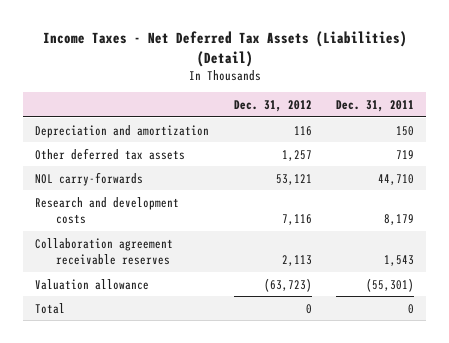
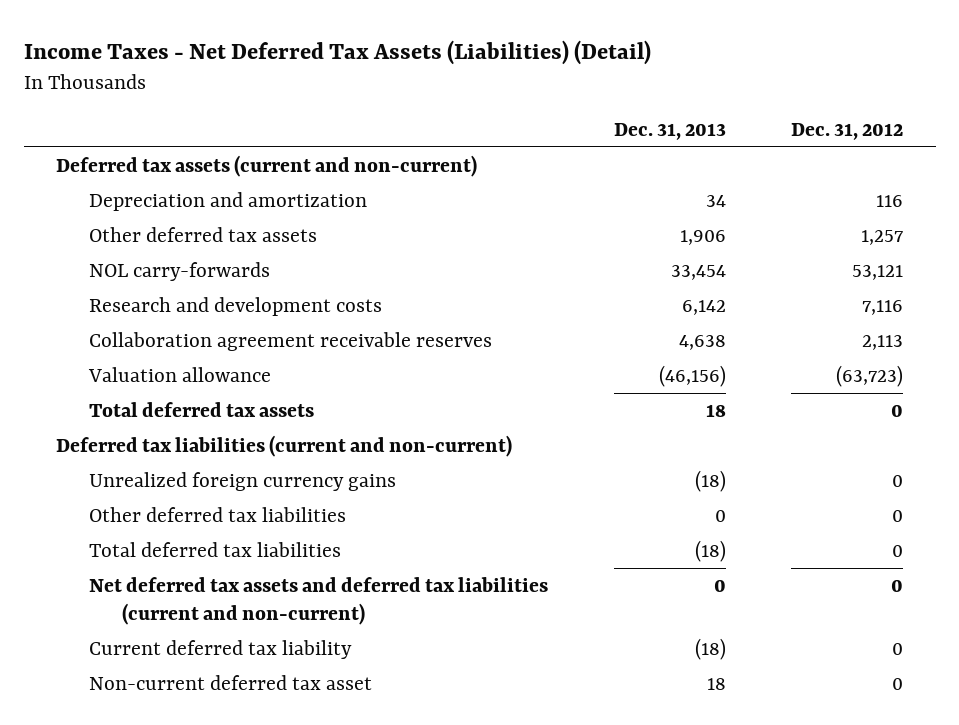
- | Dec. 31, 2012 | Dec. 31, 2011
+ | Dec. 31, 2013 | Dec. 31, 2012
+ Deferred tax assets (current and non-current)
- Total | 0 | 0
+ Total deferred tax assets | 18 | 0
+ Deferred tax liabilities (current and non-current)
+ Unrealized foreign currency gains | (18) | 0
+ Other deferred tax liabilities | 0 | 0
+ Total deferred tax liabilities | (18) | 0
+ Net deferred tax assets and deferred tax liabilities (current and non-current) | 0 | 0
+ Current deferred tax liability | (18) | 0
+ Non-current deferred tax asset | 18 | 0

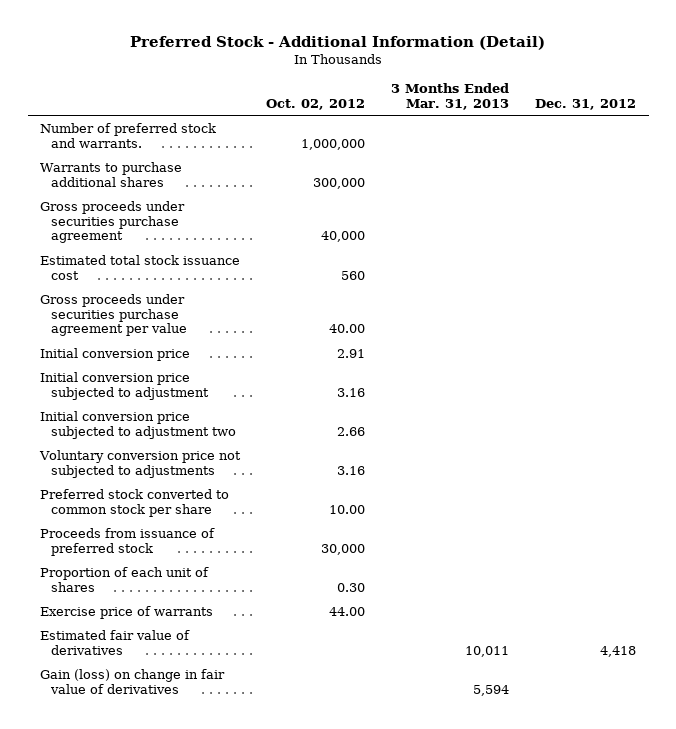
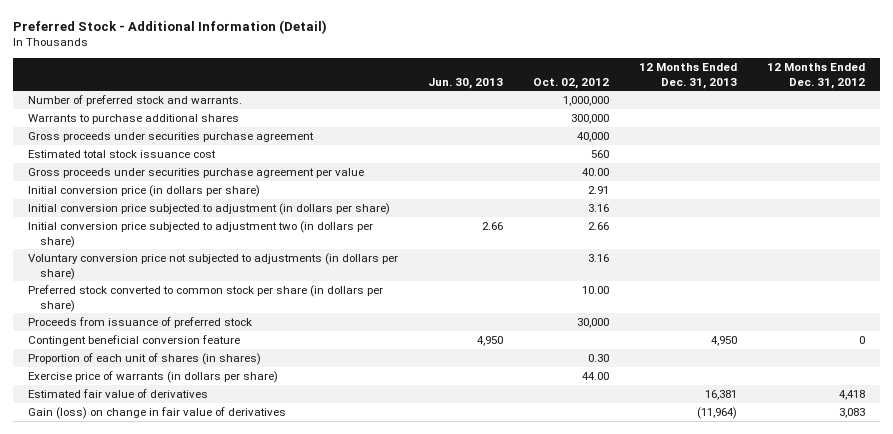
- | Oct. 02, 2012 | 3 Months Ended Mar. 31, 2013 | Dec. 31, 2012
+ | Jun. 30, 2013 | Oct. 02, 2012 | 12 Months Ended Dec. 31, 2013 | 12 Months Ended Dec. 31, 2012
- Initial conversion price | 2.91 | |
- Initial conversion price subjected to adjustment | 3.16 | |
- Initial conversion price subjected to adjustment two | 2.66 | |
- Voluntary conversion price not subjected to adjustments | 3.16 | |
- Preferred stock converted to common stock per share | 10.00 | |
+ Initial conversion price (in dollars per share) | | 2.91 | |
+ Initial conversion price subjected to adjustment (in dollars per share) | | 3.16 | |
+ Initial conversion price subjected to adjustment two (in dollars per share) | 2.66 | 2.66 | |
+ Voluntary conversion price not subjected to adjustments (in dollars per share) | | 3.16 | |
+ Preferred stock converted to common stock per share (in dollars per share) | | 10.00 | |
- Proportion of each unit of shares | 0.30 | |
- Exercise price of warrants | 44.00 | |
+ Contingent beneficial conversion feature | 4,950 | | 4,950 | 0
+ Proportion of each unit of shares (in shares) | | 0.30 | |
+ Exercise price of warrants (in dollars per share) | | 44.00 | |

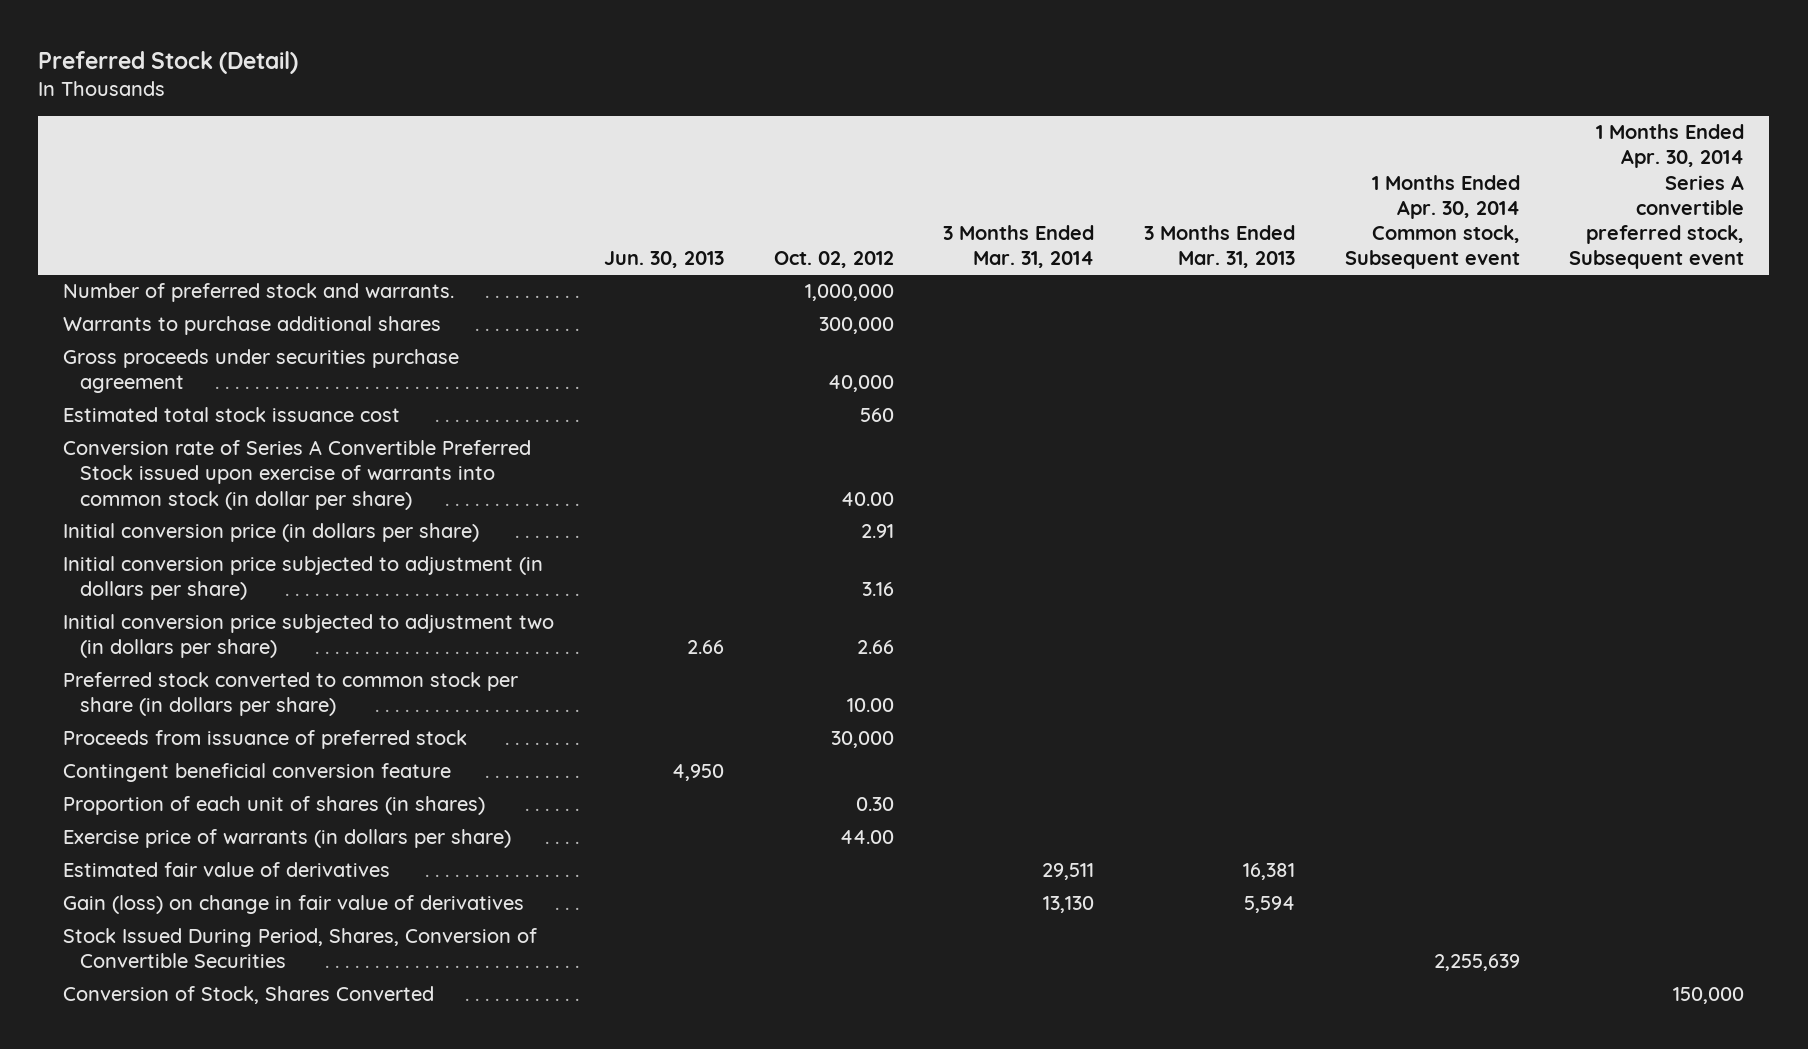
- Preferred Stock - Additional Information (Detail)
+ Preferred Stock (Detail)
- | Jun. 30, 2013 | Oct. 02, 2012 | 12 Months Ended Dec. 31, 2013 | 12 Months Ended Dec. 31, 2012
+ | Jun. 30, 2013 | Oct. 02, 2012 | 3 Months Ended Mar. 31, 2014 | 3 Months Ended Mar. 31, 2013 | 1 Months Ended Apr. 30, 2014 Common stock, Subsequent event | 1 Months Ended Apr. 30, 2014 Series A convertible preferred stock, Subsequent event
- Gross proceeds under securities purchase agreement per value | | 40.00 | |
+ Conversion rate of Series A Convertible Preferred Stock issued upon exercise of warrants into common stock (in dollar per share) | | 40.00 | | | |
- Voluntary conversion price not subjected to adjustments (in dollars per share) | | 3.16 | |
+ Stock Issued During Period, Shares, Conversion of Convertible Securities | | | | | 2,255,639 |
+ Conversion of Stock, Shares Converted | | | | | | 150,000

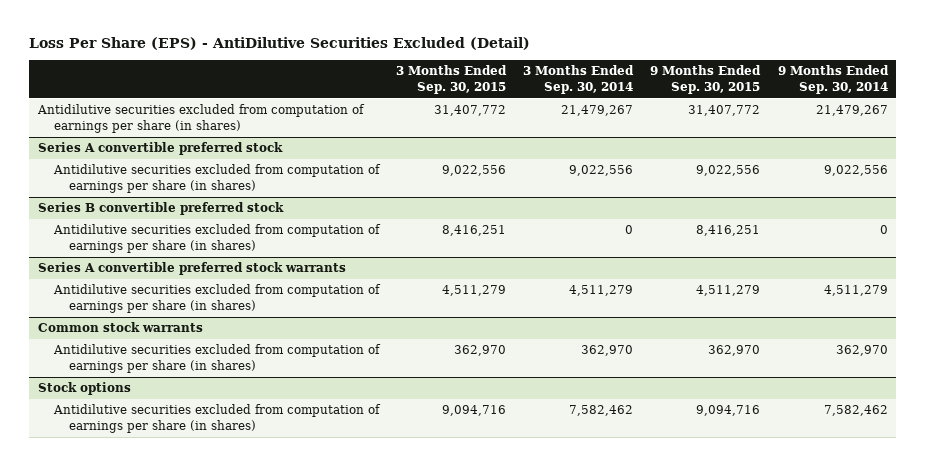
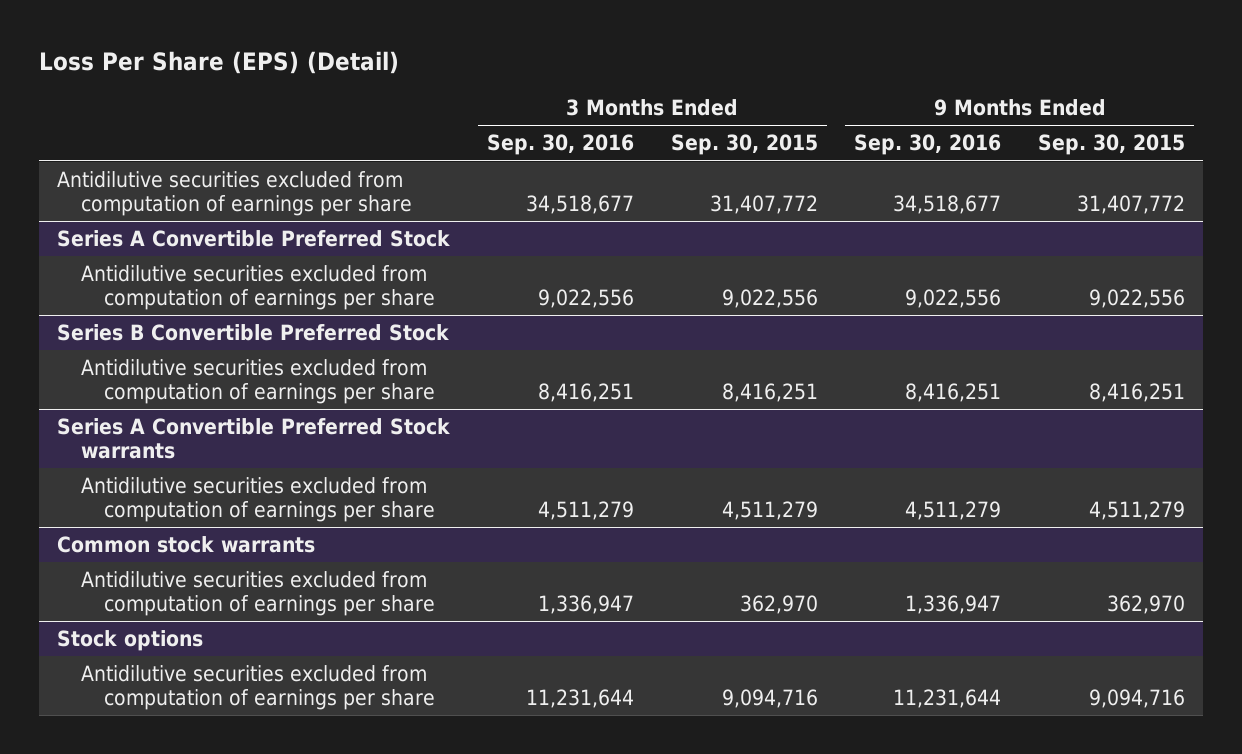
- Loss Per Share (EPS) - AntiDilutive Securities Excluded (Detail)
+ Loss Per Share (EPS) (Detail)
- | 3 Months Ended Sep. 30, 2015 | 3 Months Ended Sep. 30, 2014 | 9 Months Ended Sep. 30, 2015 | 9 Months Ended Sep. 30, 2014
+ | 3 Months Ended Sep. 30, 2016 | 3 Months Ended Sep. 30, 2015 | 9 Months Ended Sep. 30, 2016 | 9 Months Ended Sep. 30, 2015
- Antidilutive securities excluded from computation of earnings per share (in shares) | 31,407,772 | 21,479,267 | 31,407,772 | 21,479,267
- Series A convertible preferred stock
- Antidilutive securities excluded from computation of earnings per share (in shares) | 9,022,556 | 9,022,556 | 9,022,556 | 9,022,556
- Series B convertible preferred stock
- Antidilutive securities excluded from computation of earnings per share (in shares) | 8,416,251 | 0 | 8,416,251 | 0
- Series A convertible preferred stock warrants
- Antidilutive securities excluded from computation of earnings per share (in shares) | 4,511,279 | 4,511,279 | 4,511,279 | 4,511,279
+ Antidilutive securities excluded from computation of earnings per share | 34,518,677 | 31,407,772 | 34,518,677 | 31,407,772
+ Series A Convertible Preferred Stock
+ Antidilutive securities excluded from computation of earnings per share | 9,022,556 | 9,022,556 | 9,022,556 | 9,022,556
+ Series B Convertible Preferred Stock
+ Antidilutive securities excluded from computation of earnings per share | 8,416,251 | 8,416,251 | 8,416,251 | 8,416,251
+ Series A Convertible Preferred Stock warrants
+ Antidilutive securities excluded from computation of earnings per share | 4,511,279 | 4,511,279 | 4,511,279 | 4,511,279
@ Common stock warrants
- Antidilutive securities excluded from computation of earnings per share (in shares) | 362,970 | 362,970 | 362,970 | 362,970
+ Antidilutive securities excluded from computation of earnings per share | 1,336,947 | 362,970 | 1,336,947 | 362,970
@ Stock options
- Antidilutive securities excluded from computation of earnings per share (in shares) | 9,094,716 | 7,582,462 | 9,094,716 | 7,582,462
+ Antidilutive securities excluded from computation of earnings per share | 11,231,644 | 9,094,716 | 11,231,644 | 9,094,716

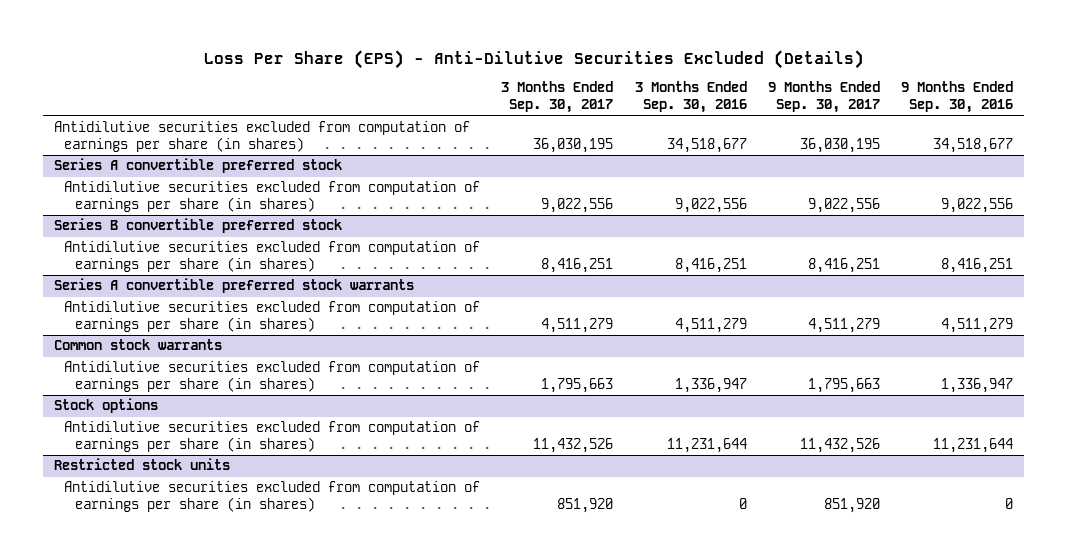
- Loss Per Share (EPS) (Detail)
+ Loss Per Share (EPS) - Anti-Dilutive Securities Excluded (Details)
- | 3 Months Ended Sep. 30, 2016 | 3 Months Ended Sep. 30, 2015 | 9 Months Ended Sep. 30, 2016 | 9 Months Ended Sep. 30, 2015
+ | 3 Months Ended Sep. 30, 2017 | 3 Months Ended Sep. 30, 2016 | 9 Months Ended Sep. 30, 2017 | 9 Months Ended Sep. 30, 2016
- Antidilutive securities excluded from computation of earnings per share | 34,518,677 | 31,407,772 | 34,518,677 | 31,407,772
- Series A Convertible Preferred Stock
- Antidilutive securities excluded from computation of earnings per share | 9,022,556 | 9,022,556 | 9,022,556 | 9,022,556
- Series B Convertible Preferred Stock
- Antidilutive securities excluded from computation of earnings per share | 8,416,251 | 8,416,251 | 8,416,251 | 8,416,251
- Series A Convertible Preferred Stock warrants
- Antidilutive securities excluded from computation of earnings per share | 4,511,279 | 4,511,279 | 4,511,279 | 4,511,279
+ Antidilutive securities excluded from computation of earnings per share (in shares) | 36,030,195 | 34,518,677 | 36,030,195 | 34,518,677
+ Series A convertible preferred stock
+ Antidilutive securities excluded from computation of earnings per share (in shares) | 9,022,556 | 9,022,556 | 9,022,556 | 9,022,556
+ Series B convertible preferred stock
+ Antidilutive securities excluded from computation of earnings per share (in shares) | 8,416,251 | 8,416,251 | 8,416,251 | 8,416,251
+ Series A convertible preferred stock warrants
+ Antidilutive securities excluded from computation of earnings per share (in shares) | 4,511,279 | 4,511,279 | 4,511,279 | 4,511,279
@ Common stock warrants
- Antidilutive securities excluded from computation of earnings per share | 1,336,947 | 362,970 | 1,336,947 | 362,970
+ Antidilutive securities excluded from computation of earnings per share (in shares) | 1,795,663 | 1,336,947 | 1,795,663 | 1,336,947
@ Stock options
- Antidilutive securities excluded from computation of earnings per share | 11,231,644 | 9,094,716 | 11,231,644 | 9,094,716
+ Antidilutive securities excluded from computation of earnings per share (in shares) | 11,432,526 | 11,231,644 | 11,432,526 | 11,231,644
+ Restricted stock units
+ Antidilutive securities excluded from computation of earnings per share (in shares) | 851,920 | 0 | 851,920 | 0

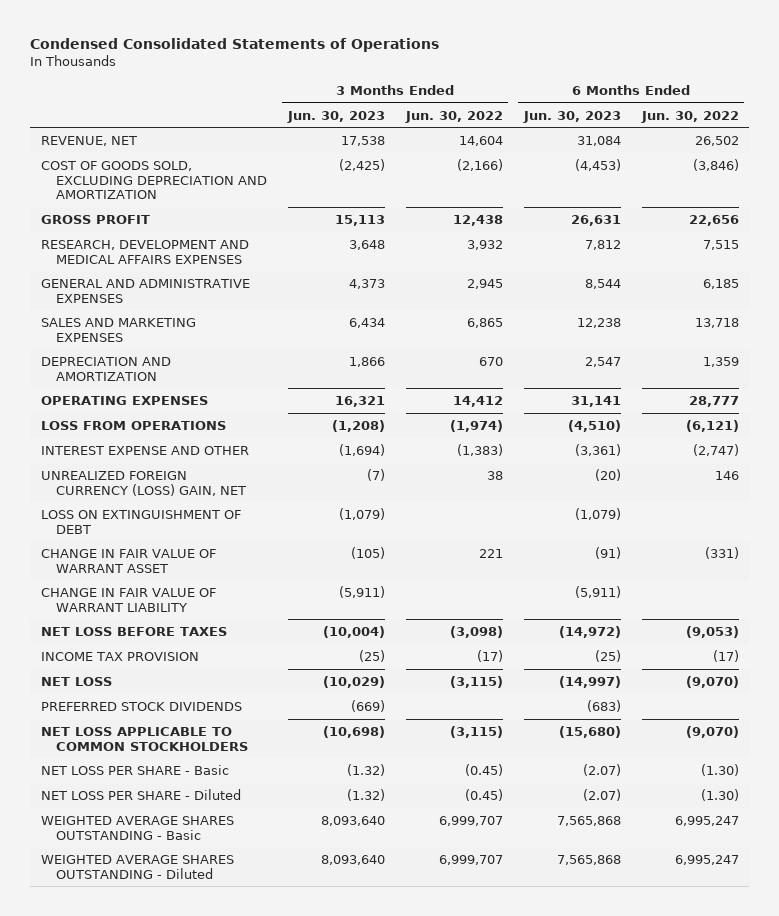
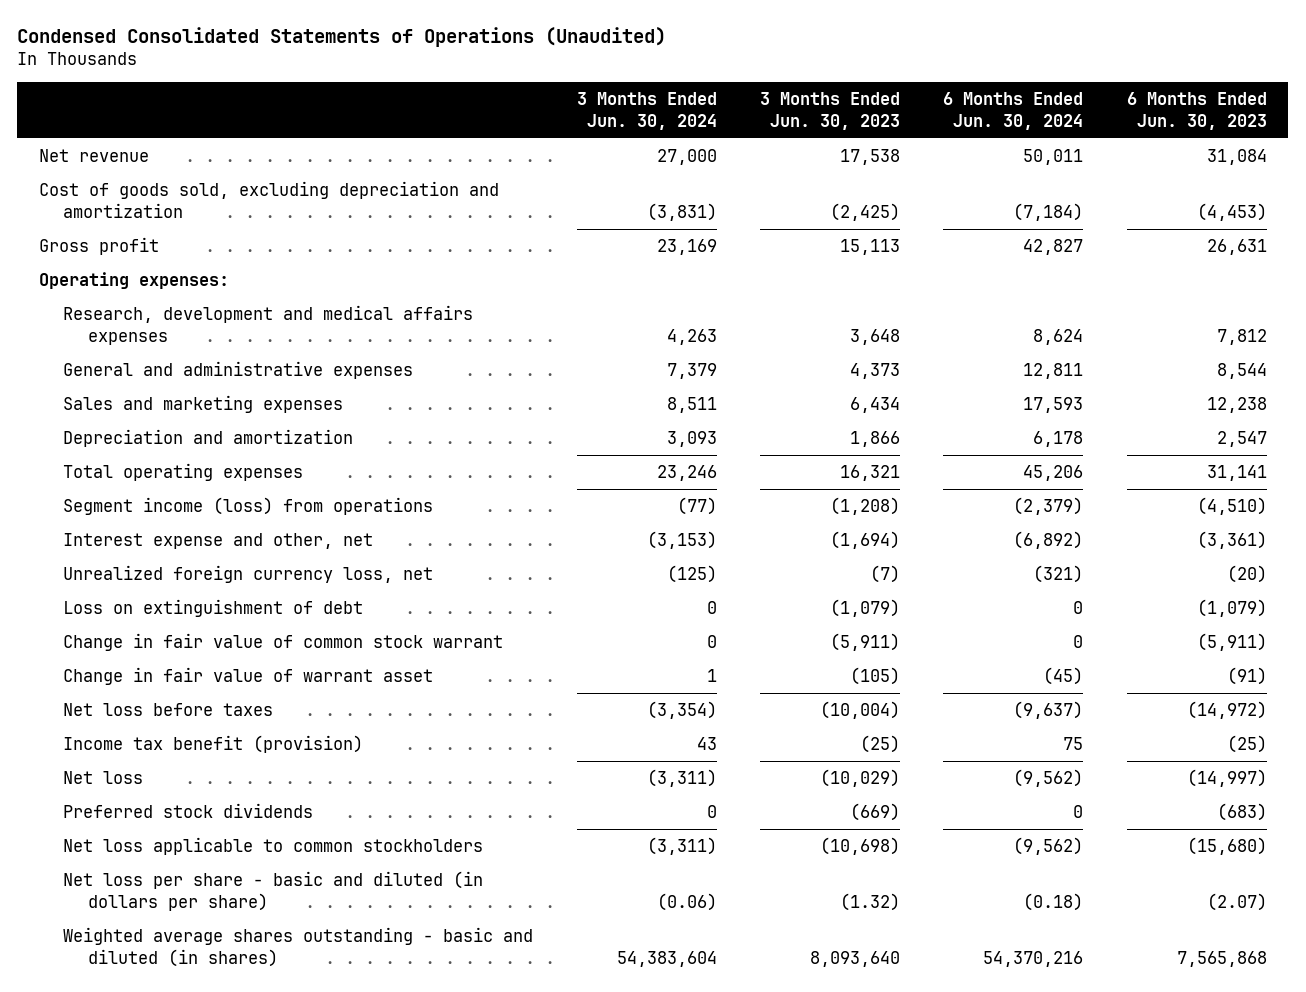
- Condensed Consolidated Statements of Operations
+ Condensed Consolidated Statements of Operations (Unaudited)
- | 3 Months Ended Jun. 30, 2023 | 3 Months Ended Jun. 30, 2022 | 6 Months Ended Jun. 30, 2023 | 6 Months Ended Jun. 30, 2022
+ | 3 Months Ended Jun. 30, 2024 | 3 Months Ended Jun. 30, 2023 | 6 Months Ended Jun. 30, 2024 | 6 Months Ended Jun. 30, 2023
- REVENUE, NET | 17,538 | 14,604 | 31,084 | 26,502
- COST OF GOODS SOLD, EXCLUDING DEPRECIATION AND AMORTIZATION | (2,425) | (2,166) | (4,453) | (3,846)
- GROSS PROFIT | 15,113 | 12,438 | 26,631 | 22,656
- RESEARCH, DEVELOPMENT AND MEDICAL AFFAIRS EXPENSES | 3,648 | 3,932 | 7,812 | 7,515
- GENERAL AND ADMINISTRATIVE EXPENSES | 4,373 | 2,945 | 8,544 | 6,185
- SALES AND MARKETING EXPENSES | 6,434 | 6,865 | 12,238 | 13,718
- DEPRECIATION AND AMORTIZATION | 1,866 | 670 | 2,547 | 1,359
- OPERATING EXPENSES | 16,321 | 14,412 | 31,141 | 28,777
- LOSS FROM OPERATIONS | (1,208) | (1,974) | (4,510) | (6,121)
- INTEREST EXPENSE AND OTHER | (1,694) | (1,383) | (3,361) | (2,747)
- UNREALIZED FOREIGN CURRENCY (LOSS) GAIN, NET | (7) | 38 | (20) | 146
- LOSS ON EXTINGUISHMENT OF DEBT | (1,079) | | (1,079) |
- CHANGE IN FAIR VALUE OF WARRANT ASSET | (105) | 221 | (91) | (331)
- CHANGE IN FAIR VALUE OF WARRANT LIABILITY | (5,911) | | (5,911) |
- NET LOSS BEFORE TAXES | (10,004) | (3,098) | (14,972) | (9,053)
- INCOME TAX PROVISION | (25) | (17) | (25) | (17)
- NET LOSS | (10,029) | (3,115) | (14,997) | (9,070)
- PREFERRED STOCK DIVIDENDS | (669) | | (683) |
- NET LOSS APPLICABLE TO COMMON STOCKHOLDERS | (10,698) | (3,115) | (15,680) | (9,070)
- NET LOSS PER SHARE - Basic | (1.32) | (0.45) | (2.07) | (1.30)
- NET LOSS PER SHARE - Diluted | (1.32) | (0.45) | (2.07) | (1.30)
- WEIGHTED AVERAGE SHARES OUTSTANDING - Basic | 8,093,640 | 6,999,707 | 7,565,868 | 6,995,247
- WEIGHTED AVERAGE SHARES OUTSTANDING - Diluted | 8,093,640 | 6,999,707 | 7,565,868 | 6,995,247
+ Net revenue | 27,000 | 17,538 | 50,011 | 31,084
+ Cost of goods sold, excluding depreciation and amortization | (3,831) | (2,425) | (7,184) | (4,453)
+ Gross profit | 23,169 | 15,113 | 42,827 | 26,631
+ Operating expenses:
+ Research, development and medical affairs expenses | 4,263 | 3,648 | 8,624 | 7,812
+ General and administrative expenses | 7,379 | 4,373 | 12,811 | 8,544
+ Sales and marketing expenses | 8,511 | 6,434 | 17,593 | 12,238
+ Depreciation and amortization | 3,093 | 1,866 | 6,178 | 2,547
+ Total operating expenses | 23,246 | 16,321 | 45,206 | 31,141
+ Segment income (loss) from operations | (77) | (1,208) | (2,379) | (4,510)
+ Interest expense and other, net | (3,153) | (1,694) | (6,892) | (3,361)
+ Unrealized foreign currency loss, net | (125) | (7) | (321) | (20)
+ Loss on extinguishment of debt | 0 | (1,079) | 0 | (1,079)
+ Change in fair value of common stock warrant | 0 | (5,911) | 0 | (5,911)
+ Change in fair value of warrant asset | 1 | (105) | (45) | (91)
+ Net loss before taxes | (3,354) | (10,004) | (9,637) | (14,972)
+ Income tax benefit (provision) | 43 | (25) | 75 | (25)
+ Net loss | (3,311) | (10,029) | (9,562) | (14,997)
+ Preferred stock dividends | 0 | (669) | 0 | (683)
+ Net loss applicable to common stockholders | (3,311) | (10,698) | (9,562) | (15,680)
+ Net loss per share - basic and diluted (in dollars per share) | (0.06) | (1.32) | (0.18) | (2.07)
+ Weighted average shares outstanding - basic and diluted (in shares) | 54,383,604 | 8,093,640 | 54,370,216 | 7,565,868

